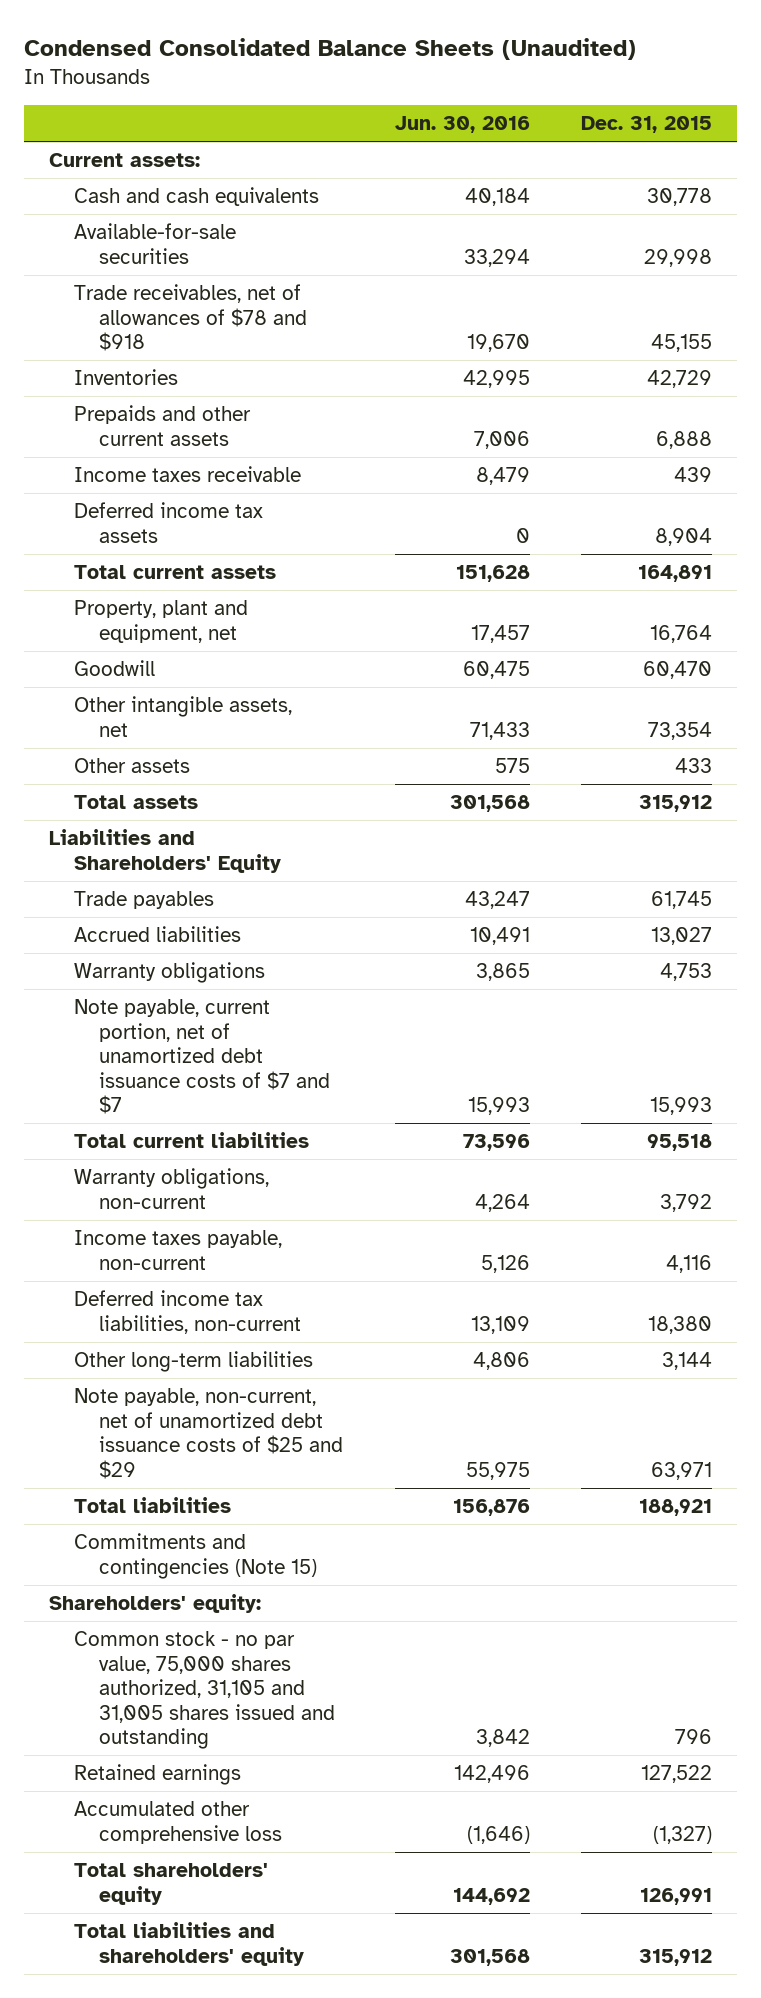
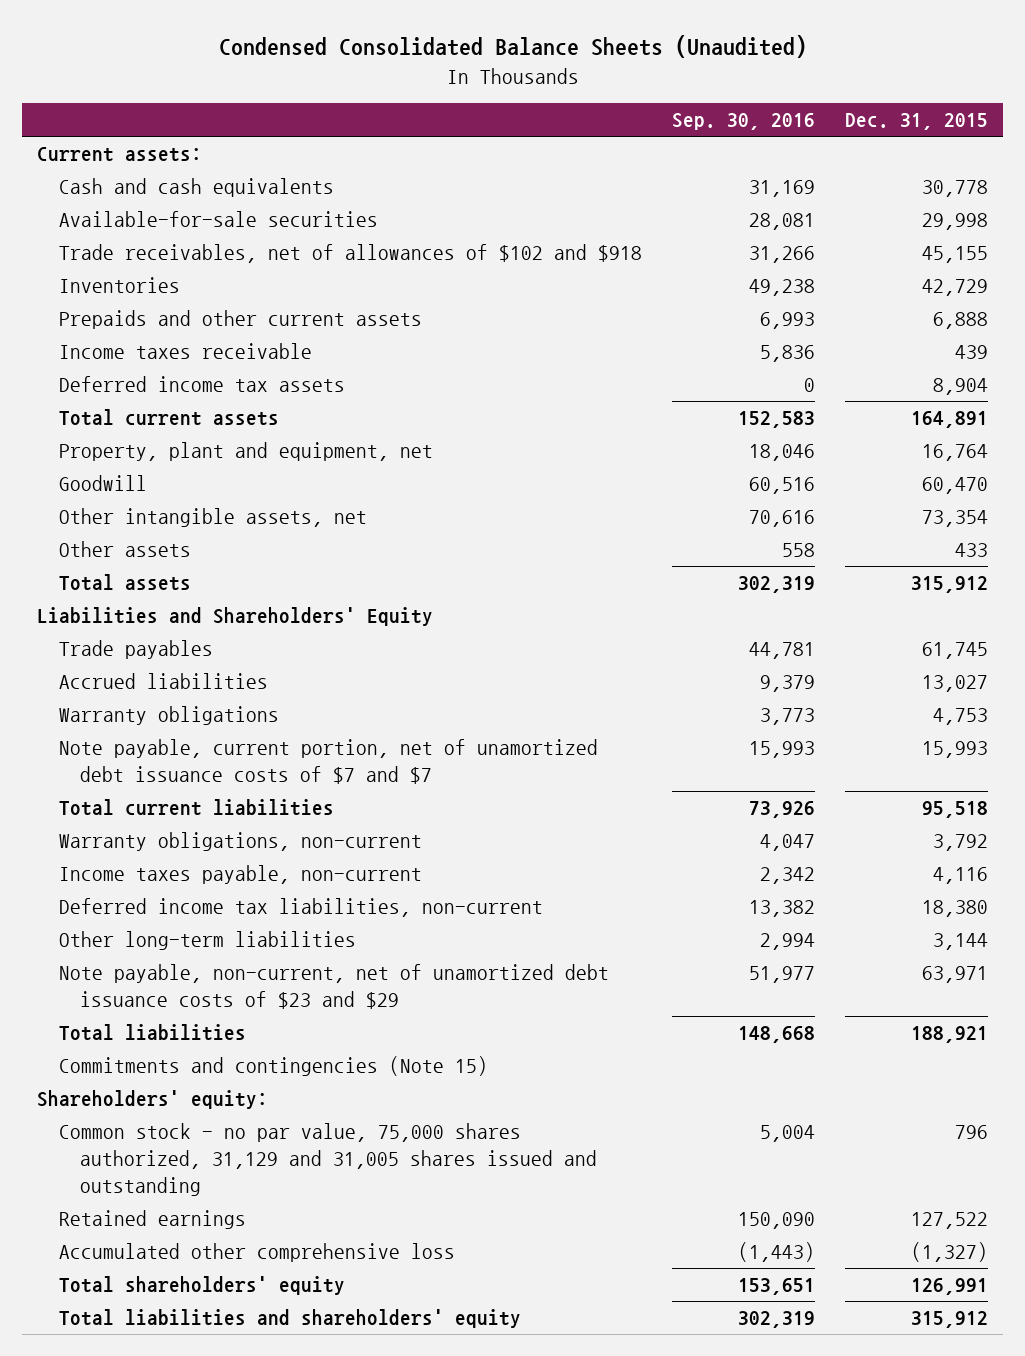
- | Jun. 30, 2016 | Dec. 31, 2015
+ | Sep. 30, 2016 | Dec. 31, 2015
- Trade receivables, net of allowances of $78 and $918 | 19,670 | 45,155
+ Trade receivables, net of allowances of $102 and $918 | 31,266 | 45,155
- Note payable, non-current, net of unamortized debt issuance costs of $25 and $29 | 55,975 | 63,971
+ Note payable, non-current, net of unamortized debt issuance costs of $23 and $29 | 51,977 | 63,971
- Common stock - no par value, 75,000 shares authorized, 31,105 and 31,005 shares issued and outstanding | 3,842 | 796
+ Common stock - no par value, 75,000 shares authorized, 31,129 and 31,005 shares issued and outstanding | 5,004 | 796

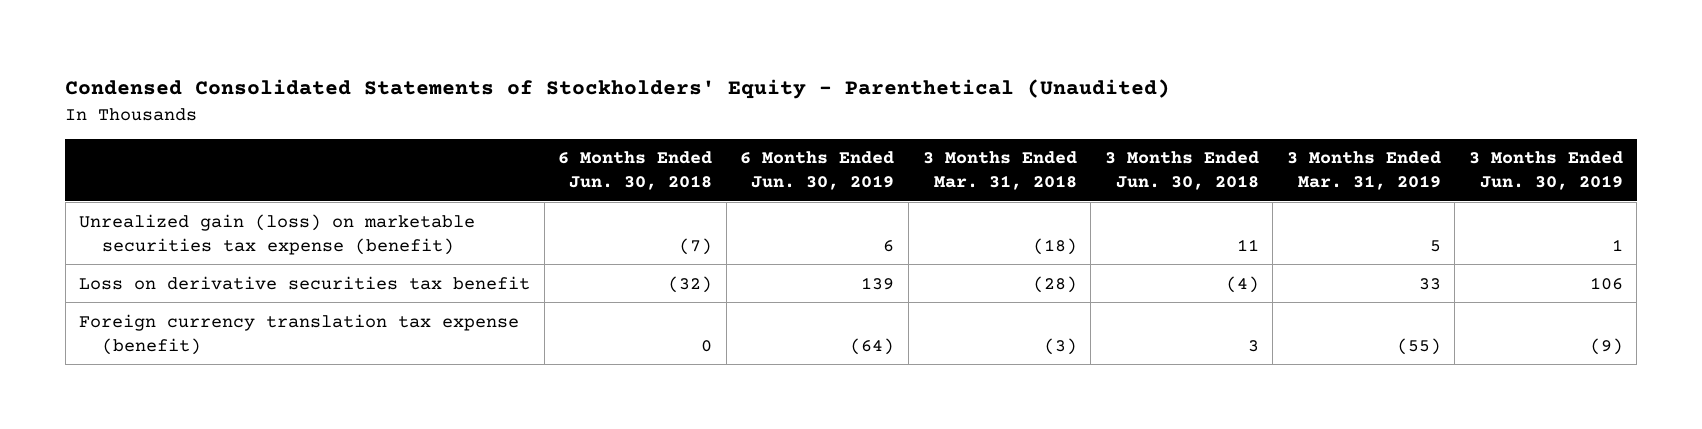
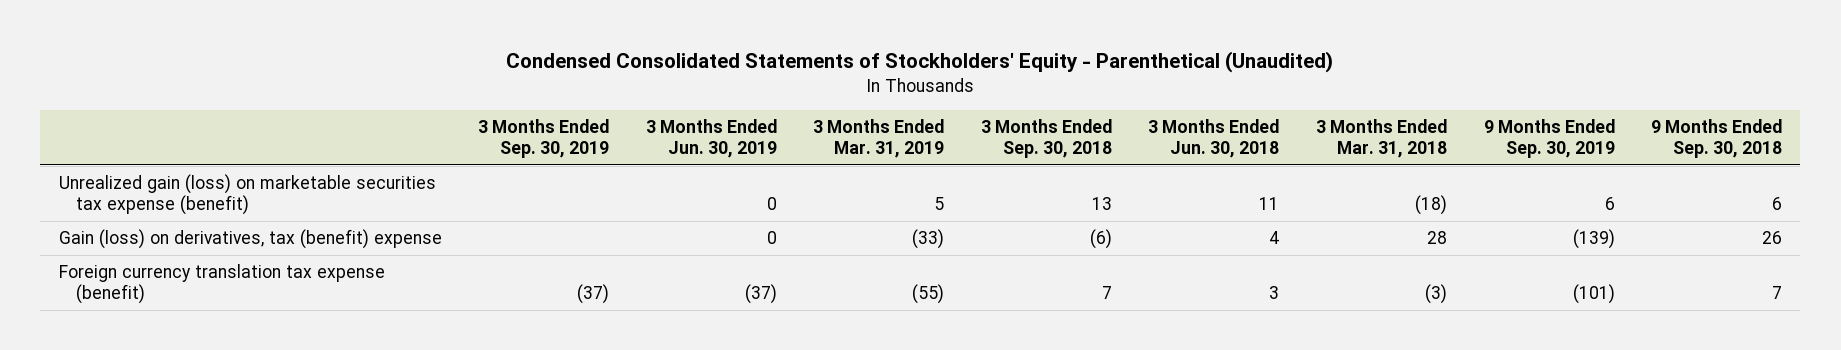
- | 6 Months Ended Jun. 30, 2018 | 6 Months Ended Jun. 30, 2019 | 3 Months Ended Mar. 31, 2018 | 3 Months Ended Jun. 30, 2018 | 3 Months Ended Mar. 31, 2019 | 3 Months Ended Jun. 30, 2019
+ | 3 Months Ended Sep. 30, 2019 | 3 Months Ended Jun. 30, 2019 | 3 Months Ended Mar. 31, 2019 | 3 Months Ended Sep. 30, 2018 | 3 Months Ended Jun. 30, 2018 | 3 Months Ended Mar. 31, 2018 | 9 Months Ended Sep. 30, 2019 | 9 Months Ended Sep. 30, 2018
- Unrealized gain (loss) on marketable securities tax expense (benefit) | (7) | 6 | (18) | 11 | 5 | 1
- Loss on derivative securities tax benefit | (32) | 139 | (28) | (4) | 33 | 106
- Foreign currency translation tax expense (benefit) | 0 | (64) | (3) | 3 | (55) | (9)
+ Unrealized gain (loss) on marketable securities tax expense (benefit) | | 0 | 5 | 13 | 11 | (18) | 6 | 6
+ Gain (loss) on derivatives, tax (benefit) expense | | 0 | (33) | (6) | 4 | 28 | (139) | 26
+ Foreign currency translation tax expense (benefit) | (37) | (37) | (55) | 7 | 3 | (3) | (101) | 7

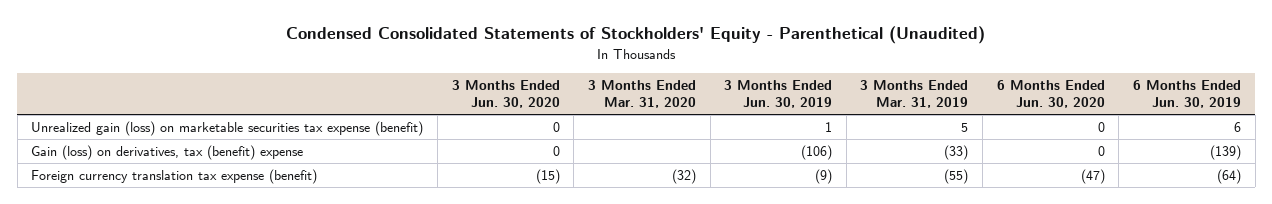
- | 3 Months Ended Sep. 30, 2019 | 3 Months Ended Jun. 30, 2019 | 3 Months Ended Mar. 31, 2019 | 3 Months Ended Sep. 30, 2018 | 3 Months Ended Jun. 30, 2018 | 3 Months Ended Mar. 31, 2018 | 9 Months Ended Sep. 30, 2019 | 9 Months Ended Sep. 30, 2018
+ | 3 Months Ended Jun. 30, 2020 | 3 Months Ended Mar. 31, 2020 | 3 Months Ended Jun. 30, 2019 | 3 Months Ended Mar. 31, 2019 | 6 Months Ended Jun. 30, 2020 | 6 Months Ended Jun. 30, 2019
- Unrealized gain (loss) on marketable securities tax expense (benefit) | | 0 | 5 | 13 | 11 | (18) | 6 | 6
- Gain (loss) on derivatives, tax (benefit) expense | | 0 | (33) | (6) | 4 | 28 | (139) | 26
- Foreign currency translation tax expense (benefit) | (37) | (37) | (55) | 7 | 3 | (3) | (101) | 7
+ Unrealized gain (loss) on marketable securities tax expense (benefit) | 0 | | 1 | 5 | 0 | 6
+ Gain (loss) on derivatives, tax (benefit) expense | 0 | | (106) | (33) | 0 | (139)
+ Foreign currency translation tax expense (benefit) | (15) | (32) | (9) | (55) | (47) | (64)

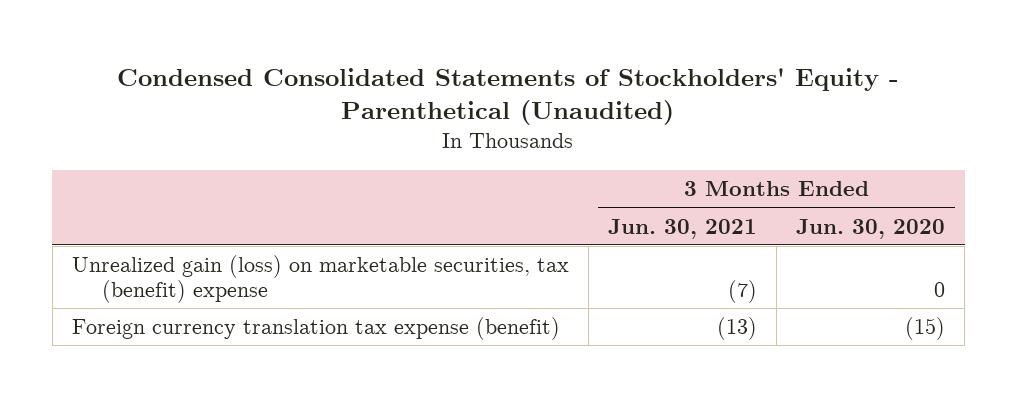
- | 3 Months Ended Jun. 30, 2020 | 3 Months Ended Mar. 31, 2020 | 3 Months Ended Jun. 30, 2019 | 3 Months Ended Mar. 31, 2019 | 6 Months Ended Jun. 30, 2020 | 6 Months Ended Jun. 30, 2019
+ | 3 Months Ended Jun. 30, 2021 | 3 Months Ended Jun. 30, 2020
- Unrealized gain (loss) on marketable securities tax expense (benefit) | 0 | | 1 | 5 | 0 | 6
- Gain (loss) on derivatives, tax (benefit) expense | 0 | | (106) | (33) | 0 | (139)
+ Unrealized gain (loss) on marketable securities, tax (benefit) expense | (7) | 0

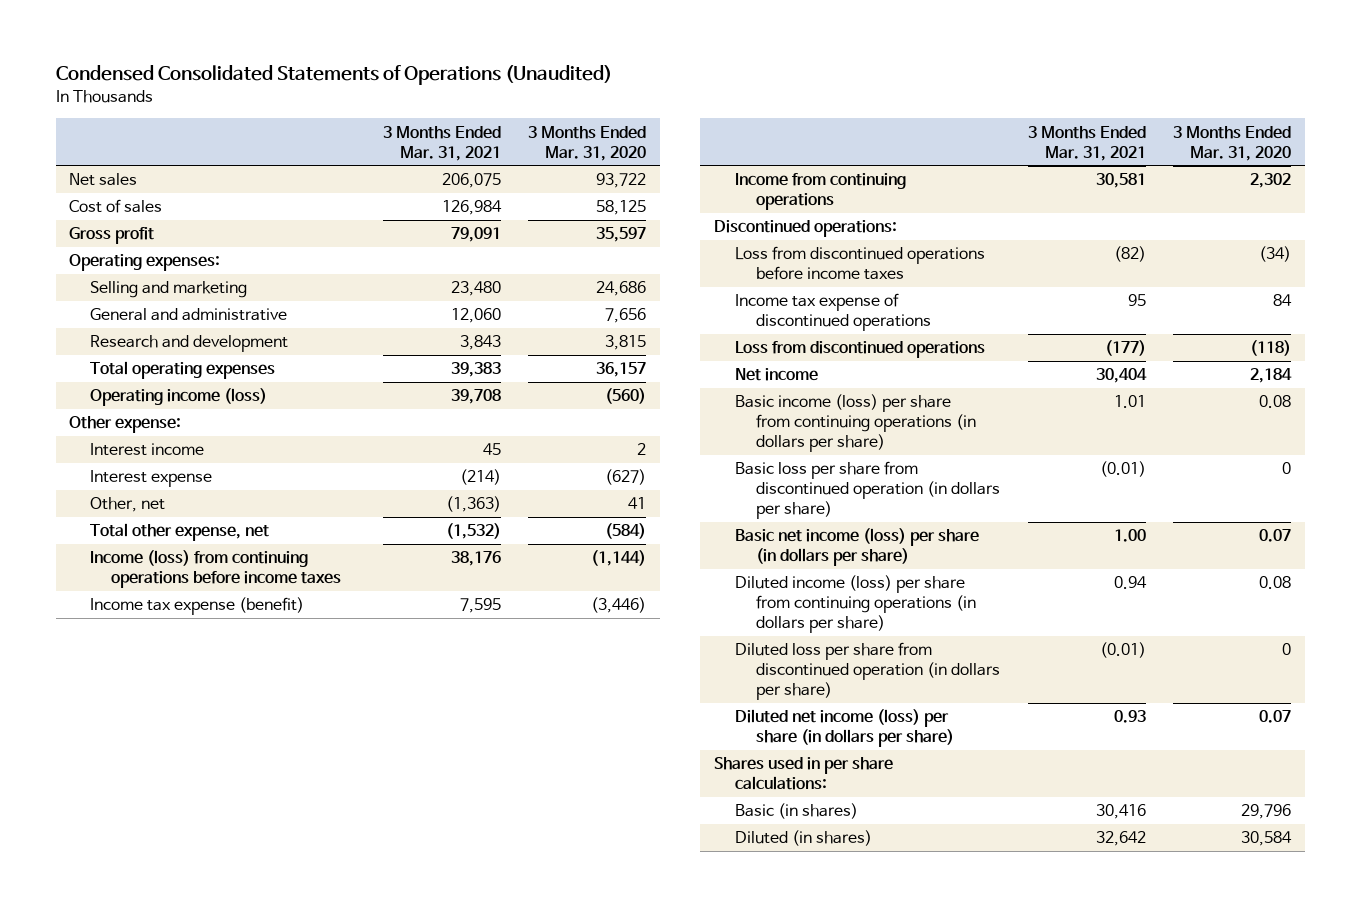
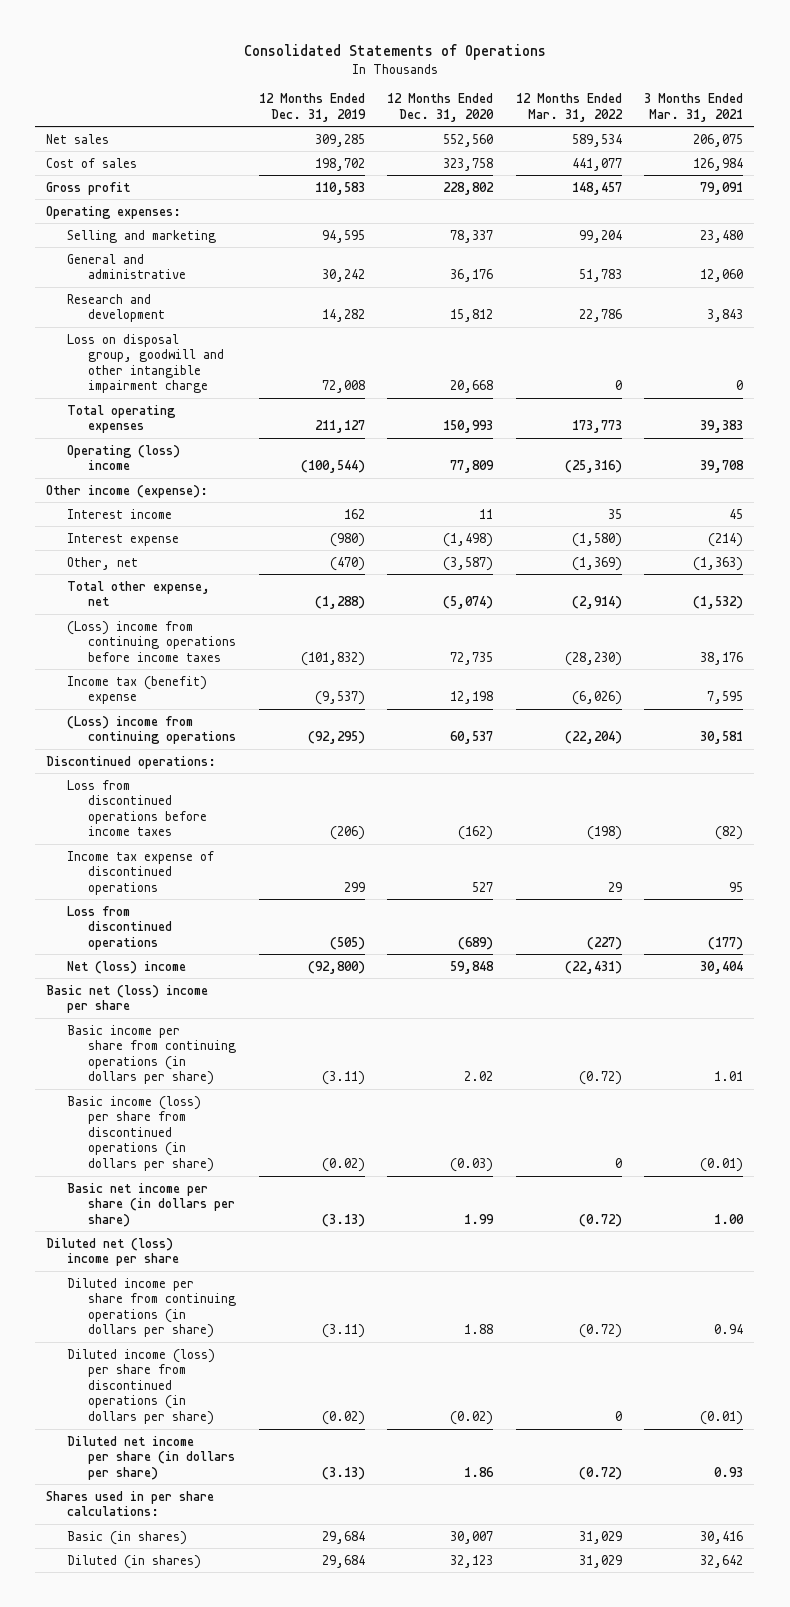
- Condensed Consolidated Statements of Operations (Unaudited)
+ Consolidated Statements of Operations
- | 3 Months Ended Mar. 31, 2021 | 3 Months Ended Mar. 31, 2020
+ | 12 Months Ended Dec. 31, 2019 | 12 Months Ended Dec. 31, 2020 | 12 Months Ended Mar. 31, 2022 | 3 Months Ended Mar. 31, 2021
+ Loss on disposal group, goodwill and other intangible impairment charge | 72,008 | 20,668 | 0 | 0
- Operating income (loss) | 39,708 | (560)
- Other expense:
+ Operating (loss) income | (100,544) | 77,809 | (25,316) | 39,708
+ Other income (expense):
- Income (loss) from continuing operations before income taxes | 38,176 | (1,144)
- Income tax expense (benefit) | 7,595 | (3,446)
- Income from continuing operations | 30,581 | 2,302
+ (Loss) income from continuing operations before income taxes | (101,832) | 72,735 | (28,230) | 38,176
+ Income tax (benefit) expense | (9,537) | 12,198 | (6,026) | 7,595
+ (Loss) income from continuing operations | (92,295) | 60,537 | (22,204) | 30,581
- Net income | 30,404 | 2,184
- Basic income (loss) per share from continuing operations (in dollars per share) | 1.01 | 0.08
- Basic loss per share from discontinued operation (in dollars per share) | (0.01) | 0
- Basic net income (loss) per share (in dollars per share) | 1.00 | 0.07
- Diluted income (loss) per share from continuing operations (in dollars per share) | 0.94 | 0.08
- Diluted loss per share from discontinued operation (in dollars per share) | (0.01) | 0
- Diluted net income (loss) per share (in dollars per share) | 0.93 | 0.07
+ Net (loss) income | (92,800) | 59,848 | (22,431) | 30,404
+ Basic net (loss) income per share
+ Basic income per share from continuing operations (in dollars per share) | (3.11) | 2.02 | (0.72) | 1.01
+ Basic income (loss) per share from discontinued operations (in dollars per share) | (0.02) | (0.03) | 0 | (0.01)
+ Basic net income per share (in dollars per share) | (3.13) | 1.99 | (0.72) | 1.00
+ Diluted net (loss) income per share
+ Diluted income per share from continuing operations (in dollars per share) | (3.11) | 1.88 | (0.72) | 0.94
+ Diluted income (loss) per share from discontinued operations (in dollars per share) | (0.02) | (0.02) | 0 | (0.01)
+ Diluted net income per share (in dollars per share) | (3.13) | 1.86 | (0.72) | 0.93

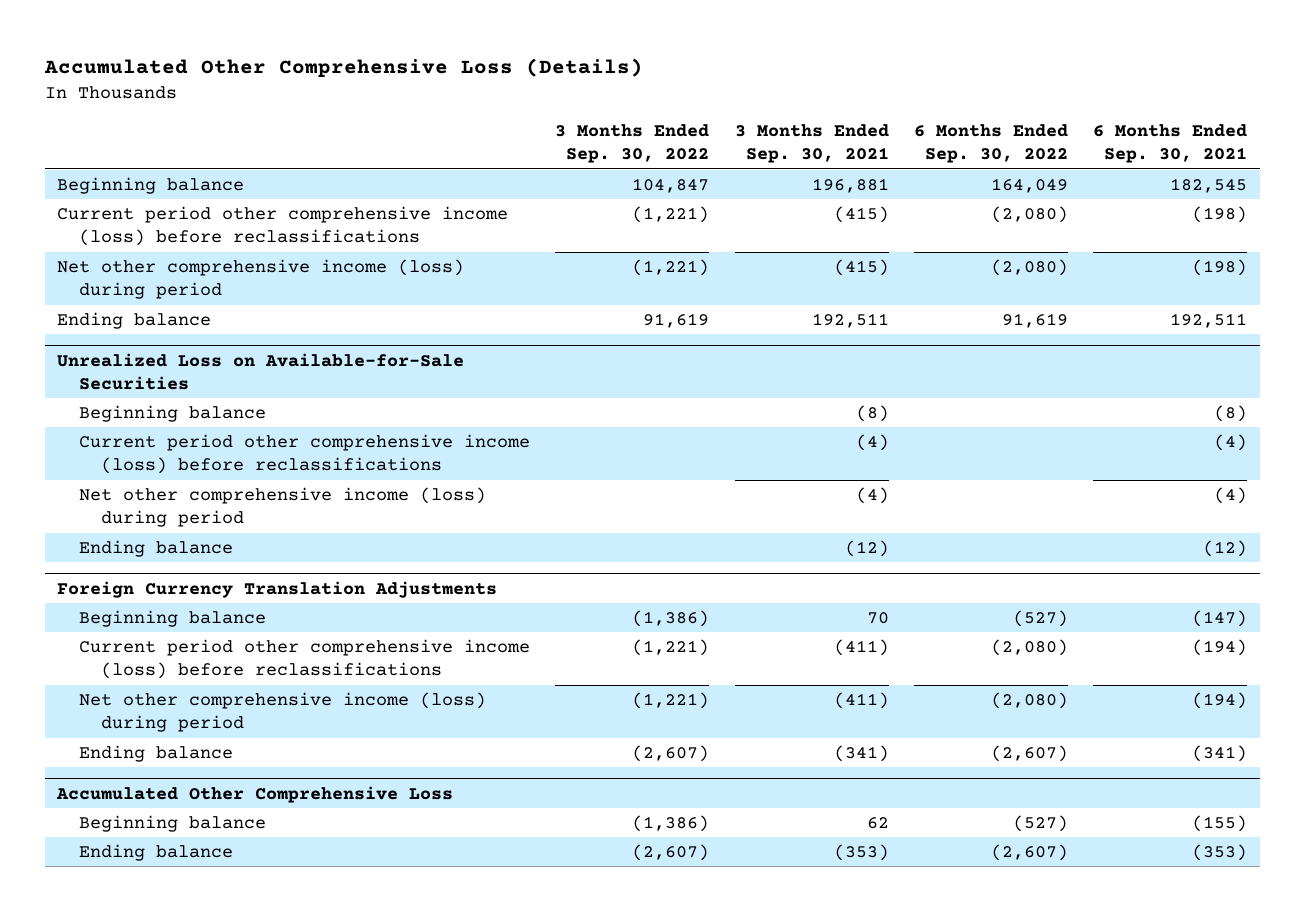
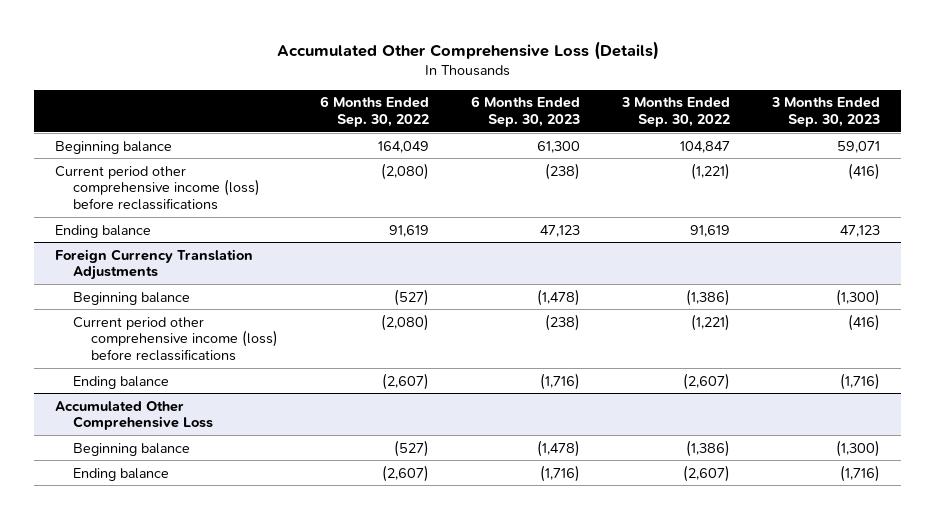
- | 3 Months Ended Sep. 30, 2022 | 3 Months Ended Sep. 30, 2021 | 6 Months Ended Sep. 30, 2022 | 6 Months Ended Sep. 30, 2021
+ | 6 Months Ended Sep. 30, 2022 | 6 Months Ended Sep. 30, 2023 | 3 Months Ended Sep. 30, 2022 | 3 Months Ended Sep. 30, 2023
- Net other comprehensive income (loss) during period | (1,221) | (415) | (2,080) | (198)
- Unrealized Loss on Available-for-Sale Securities
- Beginning balance | | (8) | | (8)
- Current period other comprehensive income (loss) before reclassifications | | (4) | | (4)
- Net other comprehensive income (loss) during period | | (4) | | (4)
- Ending balance | | (12) | | (12)
@ Foreign Currency Translation Adjustments
- Net other comprehensive income (loss) during period | (1,221) | (411) | (2,080) | (194)

